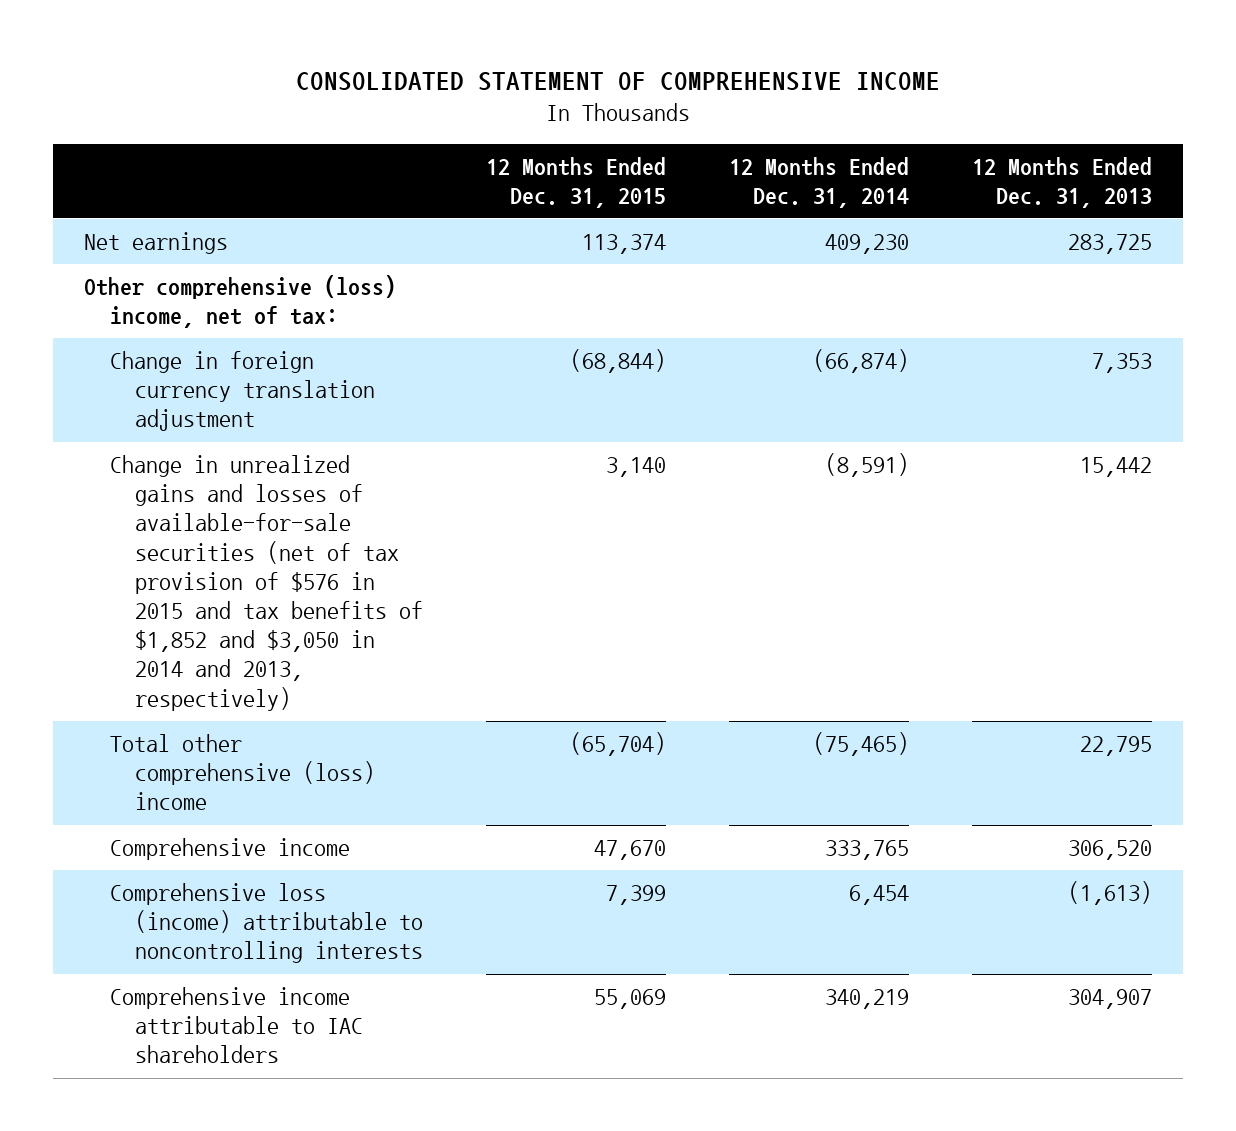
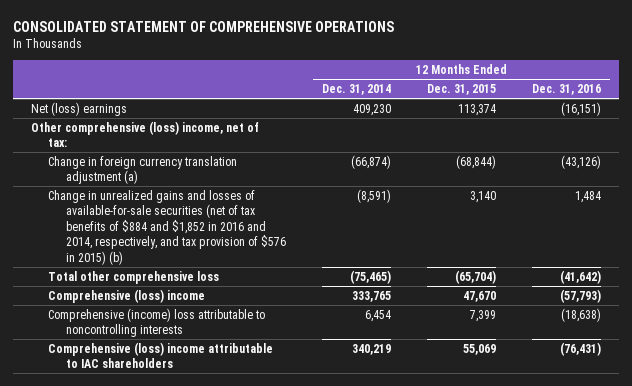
- CONSOLIDATED STATEMENT OF COMPREHENSIVE INCOME
+ CONSOLIDATED STATEMENT OF COMPREHENSIVE OPERATIONS
- | 12 Months Ended Dec. 31, 2015 | 12 Months Ended Dec. 31, 2014 | 12 Months Ended Dec. 31, 2013
+ | 12 Months Ended Dec. 31, 2014 | 12 Months Ended Dec. 31, 2015 | 12 Months Ended Dec. 31, 2016
- Net earnings | 113,374 | 409,230 | 283,725
+ Net (loss) earnings | 409,230 | 113,374 | (16,151)
- Change in foreign currency translation adjustment | (68,844) | (66,874) | 7,353
- Change in unrealized gains and losses of available-for-sale securities (net of tax provision of $576 in 2015 and tax benefits of $1,852 and $3,050 in 2014 and 2013, respectively) | 3,140 | (8,591) | 15,442
- Total other comprehensive (loss) income | (65,704) | (75,465) | 22,795
- Comprehensive income | 47,670 | 333,765 | 306,520
- Comprehensive loss (income) attributable to noncontrolling interests | 7,399 | 6,454 | (1,613)
- Comprehensive income attributable to IAC shareholders | 55,069 | 340,219 | 304,907
+ Change in foreign currency translation adjustment (a) | (66,874) | (68,844) | (43,126)
+ Change in unrealized gains and losses of available-for-sale securities (net of tax benefits of $884 and $1,852 in 2016 and 2014, respectively, and tax provision of $576 in 2015) (b) | (8,591) | 3,140 | 1,484
+ Total other comprehensive loss | (75,465) | (65,704) | (41,642)
+ Comprehensive (loss) income | 333,765 | 47,670 | (57,793)
+ Comprehensive (income) loss attributable to noncontrolling interests | 6,454 | 7,399 | (18,638)
+ Comprehensive (loss) income attributable to IAC shareholders | 340,219 | 55,069 | (76,431)

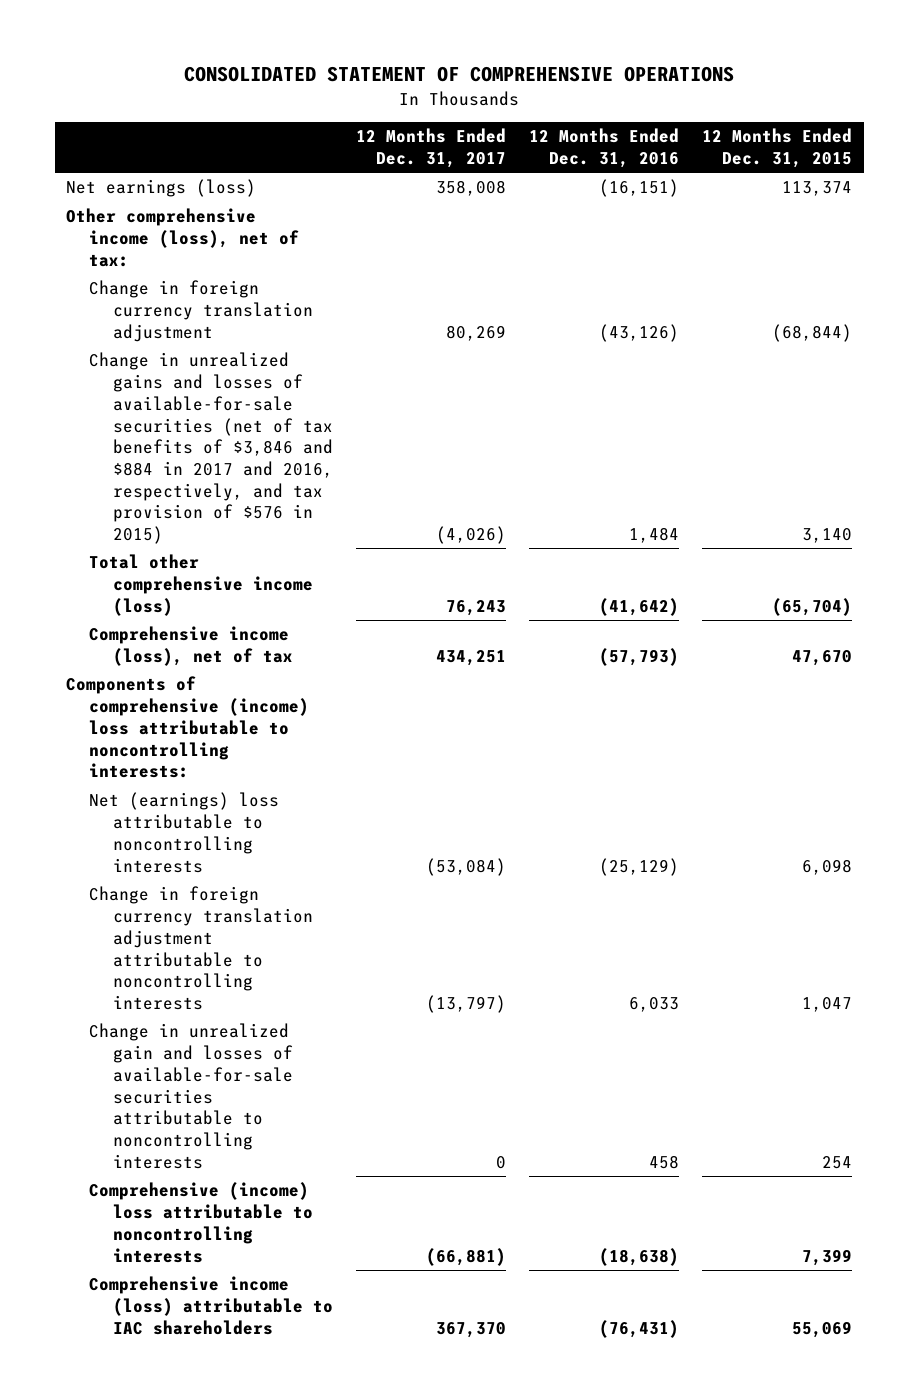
- | 12 Months Ended Dec. 31, 2014 | 12 Months Ended Dec. 31, 2015 | 12 Months Ended Dec. 31, 2016
+ | 12 Months Ended Dec. 31, 2017 | 12 Months Ended Dec. 31, 2016 | 12 Months Ended Dec. 31, 2015
- Net (loss) earnings | 409,230 | 113,374 | (16,151)
- Other comprehensive (loss) income, net of tax:
- Change in foreign currency translation adjustment (a) | (66,874) | (68,844) | (43,126)
- Change in unrealized gains and losses of available-for-sale securities (net of tax benefits of $884 and $1,852 in 2016 and 2014, respectively, and tax provision of $576 in 2015) (b) | (8,591) | 3,140 | 1,484
- Total other comprehensive loss | (75,465) | (65,704) | (41,642)
- Comprehensive (loss) income | 333,765 | 47,670 | (57,793)
+ Net earnings (loss) | 358,008 | (16,151) | 113,374
+ Other comprehensive income (loss), net of tax:
+ Change in foreign currency translation adjustment | 80,269 | (43,126) | (68,844)
+ Change in unrealized gains and losses of available-for-sale securities (net of tax benefits of $3,846 and $884 in 2017 and 2016, respectively, and tax provision of $576 in 2015) | (4,026) | 1,484 | 3,140
+ Total other comprehensive income (loss) | 76,243 | (41,642) | (65,704)
+ Comprehensive income (loss), net of tax | 434,251 | (57,793) | 47,670
+ Components of comprehensive (income) loss attributable to noncontrolling interests:
+ Net (earnings) loss attributable to noncontrolling interests | (53,084) | (25,129) | 6,098
+ Change in foreign currency translation adjustment attributable to noncontrolling interests | (13,797) | 6,033 | 1,047
+ Change in unrealized gain and losses of available-for-sale securities attributable to noncontrolling interests | 0 | 458 | 254
- Comprehensive (loss) income attributable to IAC shareholders | 340,219 | 55,069 | (76,431)
+ Comprehensive income (loss) attributable to IAC shareholders | 367,370 | (76,431) | 55,069

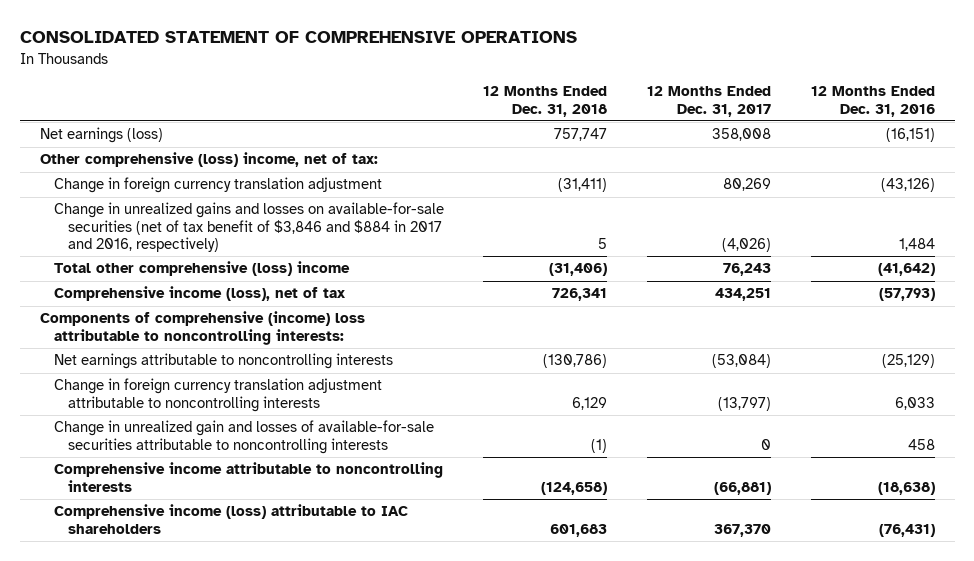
- | 12 Months Ended Dec. 31, 2017 | 12 Months Ended Dec. 31, 2016 | 12 Months Ended Dec. 31, 2015
+ | 12 Months Ended Dec. 31, 2018 | 12 Months Ended Dec. 31, 2017 | 12 Months Ended Dec. 31, 2016
- Other comprehensive income (loss), net of tax:
+ Other comprehensive (loss) income, net of tax:
- Change in unrealized gains and losses of available-for-sale securities (net of tax benefits of $3,846 and $884 in 2017 and 2016, respectively, and tax provision of $576 in 2015) | (4,026) | 1,484 | 3,140
- Total other comprehensive income (loss) | 76,243 | (41,642) | (65,704)
+ Change in unrealized gains and losses on available-for-sale securities (net of tax benefit of $3,846 and $884 in 2017 and 2016, respectively) | 5 | (4,026) | 1,484
+ Total other comprehensive (loss) income | (31,406) | 76,243 | (41,642)
- Net (earnings) loss attributable to noncontrolling interests | (53,084) | (25,129) | 6,098
+ Net earnings attributable to noncontrolling interests | (130,786) | (53,084) | (25,129)
- Comprehensive (income) loss attributable to noncontrolling interests | (66,881) | (18,638) | 7,399
+ Comprehensive income attributable to noncontrolling interests | (124,658) | (66,881) | (18,638)

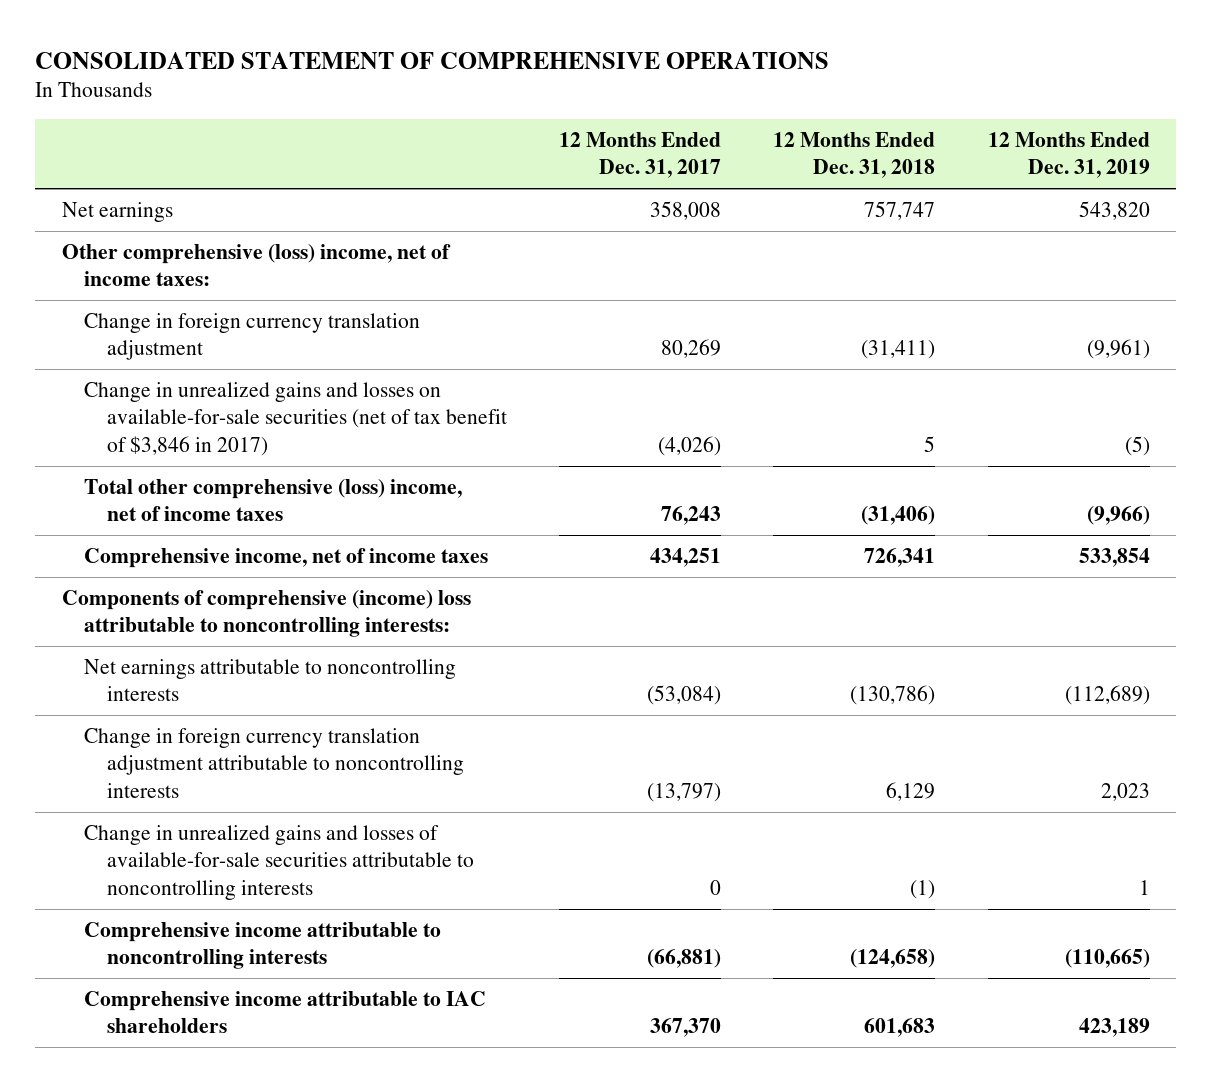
- | 12 Months Ended Dec. 31, 2018 | 12 Months Ended Dec. 31, 2017 | 12 Months Ended Dec. 31, 2016
+ | 12 Months Ended Dec. 31, 2017 | 12 Months Ended Dec. 31, 2018 | 12 Months Ended Dec. 31, 2019
- Net earnings (loss) | 757,747 | 358,008 | (16,151)
- Other comprehensive (loss) income, net of tax:
+ Net earnings | 358,008 | 757,747 | 543,820
+ Other comprehensive (loss) income, net of income taxes:
- Change in unrealized gains and losses on available-for-sale securities (net of tax benefit of $3,846 and $884 in 2017 and 2016, respectively) | 5 | (4,026) | 1,484
- Total other comprehensive (loss) income | (31,406) | 76,243 | (41,642)
- Comprehensive income (loss), net of tax | 726,341 | 434,251 | (57,793)
+ Change in unrealized gains and losses on available-for-sale securities (net of tax benefit of $3,846 in 2017) | (4,026) | 5 | (5)
+ Total other comprehensive (loss) income, net of income taxes | 76,243 | (31,406) | (9,966)
+ Comprehensive income, net of income taxes | 434,251 | 726,341 | 533,854
- Change in unrealized gain and losses of available-for-sale securities attributable to noncontrolling interests | (1) | 0 | 458
+ Change in unrealized gains and losses of available-for-sale securities attributable to noncontrolling interests | 0 | (1) | 1
- Comprehensive income (loss) attributable to IAC shareholders | 601,683 | 367,370 | (76,431)
+ Comprehensive income attributable to IAC shareholders | 367,370 | 601,683 | 423,189

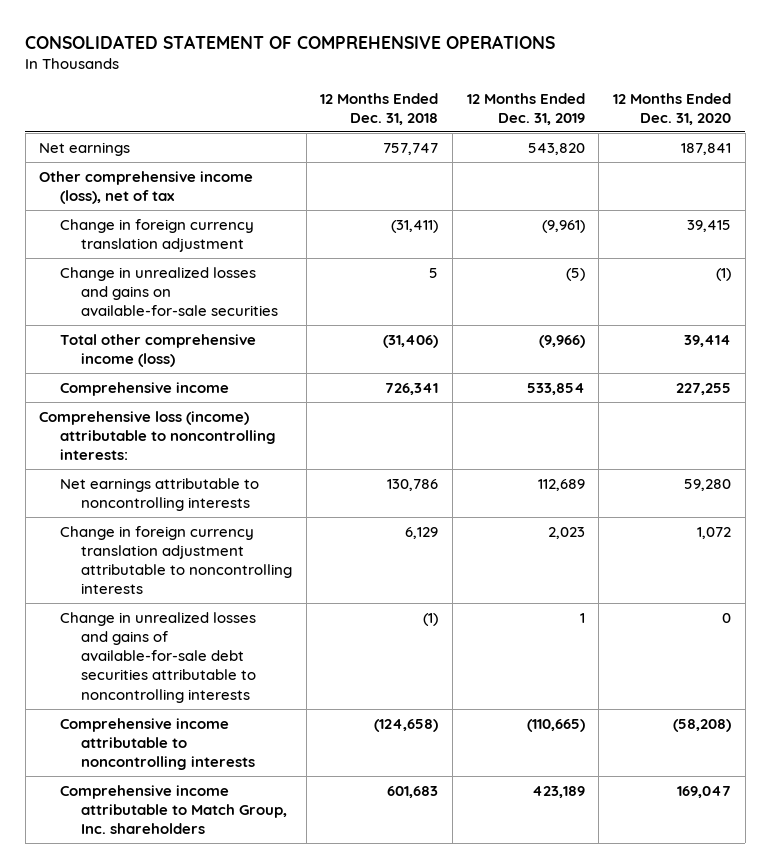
- | 12 Months Ended Dec. 31, 2017 | 12 Months Ended Dec. 31, 2018 | 12 Months Ended Dec. 31, 2019
+ | 12 Months Ended Dec. 31, 2018 | 12 Months Ended Dec. 31, 2019 | 12 Months Ended Dec. 31, 2020
- Other comprehensive (loss) income, net of income taxes:
+ Other comprehensive income (loss), net of tax
- Change in unrealized gains and losses on available-for-sale securities (net of tax benefit of $3,846 in 2017) | (4,026) | 5 | (5)
- Total other comprehensive (loss) income, net of income taxes | 76,243 | (31,406) | (9,966)
- Comprehensive income, net of income taxes | 434,251 | 726,341 | 533,854
- Components of comprehensive (income) loss attributable to noncontrolling interests:
- Net earnings attributable to noncontrolling interests | (53,084) | (130,786) | (112,689)
+ Change in unrealized losses and gains on available-for-sale securities | 5 | (5) | (1)
+ Total other comprehensive income (loss) | (31,406) | (9,966) | 39,414
+ Comprehensive income | 726,341 | 533,854 | 227,255
+ Comprehensive loss (income) attributable to noncontrolling interests:
+ Net earnings attributable to noncontrolling interests | 130,786 | 112,689 | 59,280
- Change in unrealized gains and losses of available-for-sale securities attributable to noncontrolling interests | 0 | (1) | 1
+ Change in unrealized losses and gains of available-for-sale debt securities attributable to noncontrolling interests | (1) | 1 | 0
- Comprehensive income attributable to IAC shareholders | 367,370 | 601,683 | 423,189
+ Comprehensive income attributable to Match Group, Inc. shareholders | 601,683 | 423,189 | 169,047

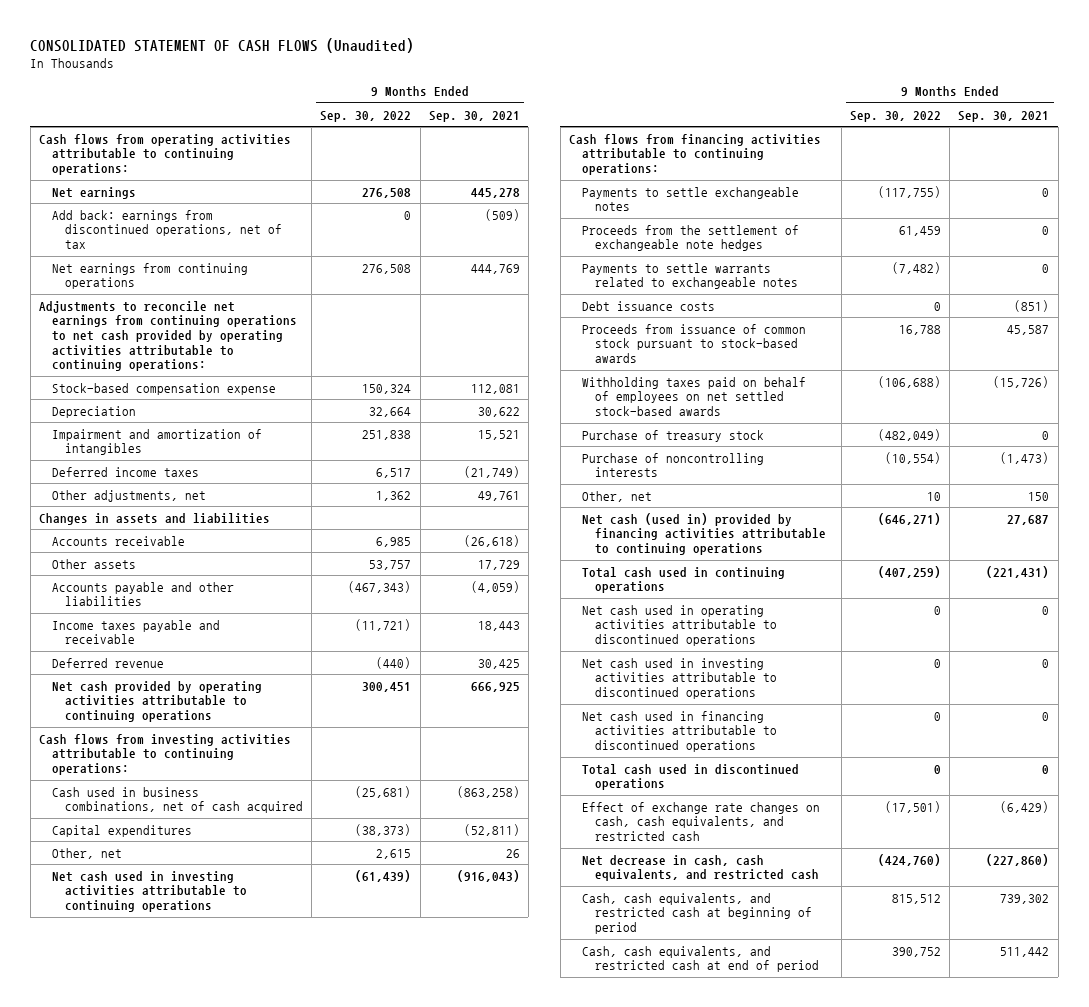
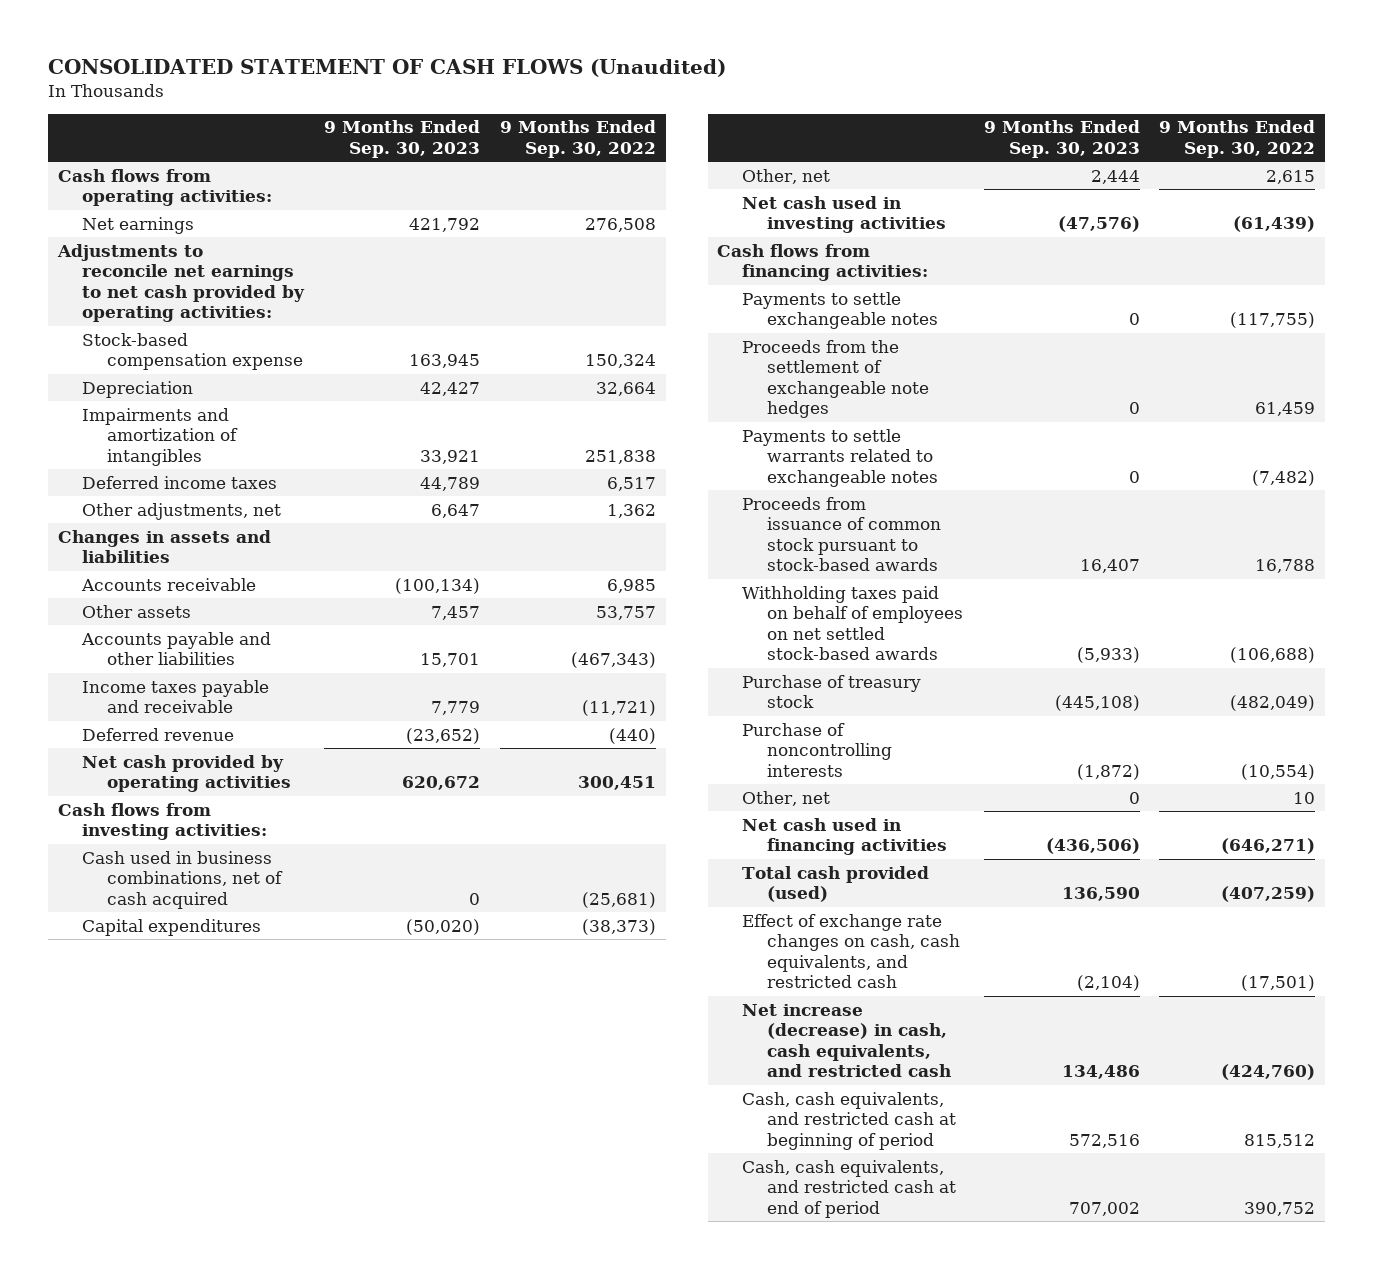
- | 9 Months Ended Sep. 30, 2022 | 9 Months Ended Sep. 30, 2021
+ | 9 Months Ended Sep. 30, 2023 | 9 Months Ended Sep. 30, 2022
- Cash flows from operating activities attributable to continuing operations:
+ Cash flows from operating activities:
- Add back: earnings from discontinued operations, net of tax | 0 | (509)
- Net earnings from continuing operations | 276,508 | 444,769
- Adjustments to reconcile net earnings from continuing operations to net cash provided by operating activities attributable to continuing operations:
+ Adjustments to reconcile net earnings to net cash provided by operating activities:
- Impairment and amortization of intangibles | 251,838 | 15,521
+ Impairments and amortization of intangibles | 33,921 | 251,838
- Net cash provided by operating activities attributable to continuing operations | 300,451 | 666,925
- Cash flows from investing activities attributable to continuing operations:
+ Net cash provided by operating activities | 620,672 | 300,451
+ Cash flows from investing activities:
- Net cash used in investing activities attributable to continuing operations | (61,439) | (916,043)
- Cash flows from financing activities attributable to continuing operations:
+ Net cash used in investing activities | (47,576) | (61,439)
+ Cash flows from financing activities:
- Debt issuance costs | 0 | (851)
- Net cash (used in) provided by financing activities attributable to continuing operations | (646,271) | 27,687
- Total cash used in continuing operations | (407,259) | (221,431)
- Net cash used in operating activities attributable to discontinued operations | 0 | 0
- Net cash used in investing activities attributable to discontinued operations | 0 | 0
- Net cash used in financing activities attributable to discontinued operations | 0 | 0
- Total cash used in discontinued operations | 0 | 0
+ Net cash used in financing activities | (436,506) | (646,271)
+ Total cash provided (used) | 136,590 | (407,259)
- Net decrease in cash, cash equivalents, and restricted cash | (424,760) | (227,860)
+ Net increase (decrease) in cash, cash equivalents, and restricted cash | 134,486 | (424,760)

